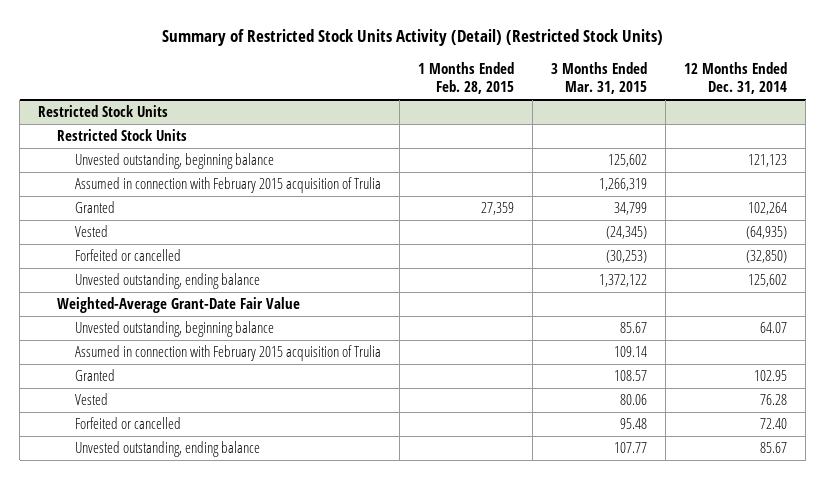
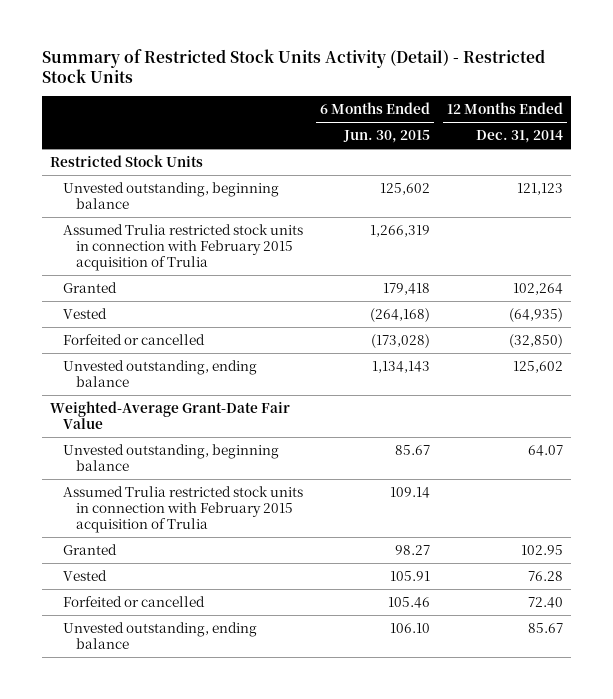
- Summary of Restricted Stock Units Activity (Detail) (Restricted Stock Units)
+ Summary of Restricted Stock Units Activity (Detail) - Restricted Stock Units
- | 1 Months Ended Feb. 28, 2015 | 3 Months Ended Mar. 31, 2015 | 12 Months Ended Dec. 31, 2014
+ | 6 Months Ended Jun. 30, 2015 | 12 Months Ended Dec. 31, 2014
- Restricted Stock Units
- Assumed in connection with February 2015 acquisition of Trulia | | 1,266,319 |
+ Assumed Trulia restricted stock units in connection with February 2015 acquisition of Trulia | 1,266,319 |
- Assumed in connection with February 2015 acquisition of Trulia | | 109.14 |
+ Assumed Trulia restricted stock units in connection with February 2015 acquisition of Trulia | 109.14 |

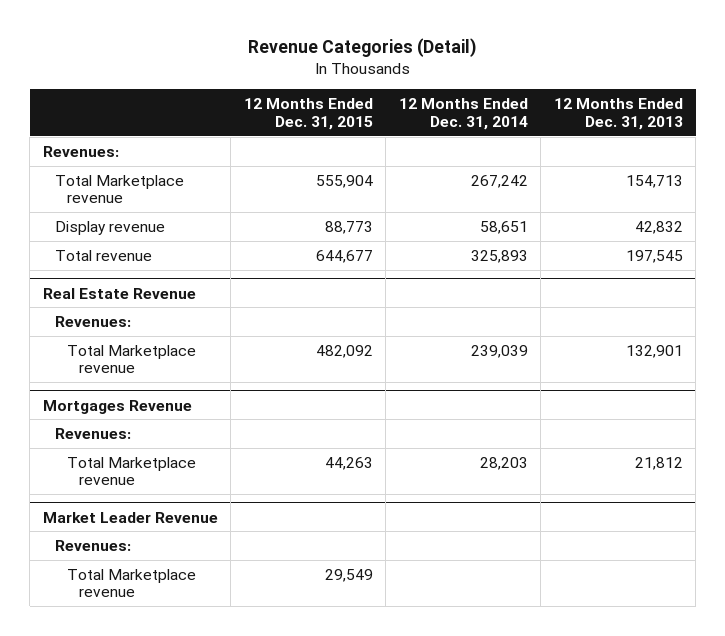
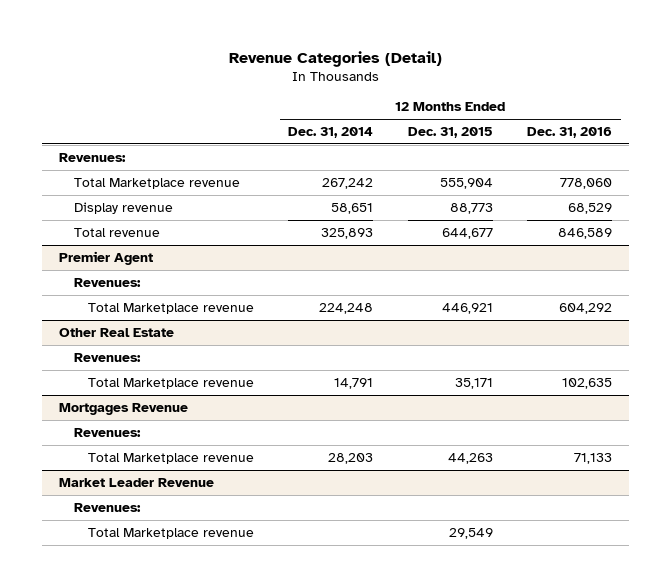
- | 12 Months Ended Dec. 31, 2015 | 12 Months Ended Dec. 31, 2014 | 12 Months Ended Dec. 31, 2013
+ | 12 Months Ended Dec. 31, 2014 | 12 Months Ended Dec. 31, 2015 | 12 Months Ended Dec. 31, 2016
- Real Estate Revenue
+ Premier Agent
- Total Marketplace revenue | 482,092 | 239,039 | 132,901
+ Total Marketplace revenue | 224,248 | 446,921 | 604,292
+ Other Real Estate
+ Revenues:
+ Total Marketplace revenue | 14,791 | 35,171 | 102,635

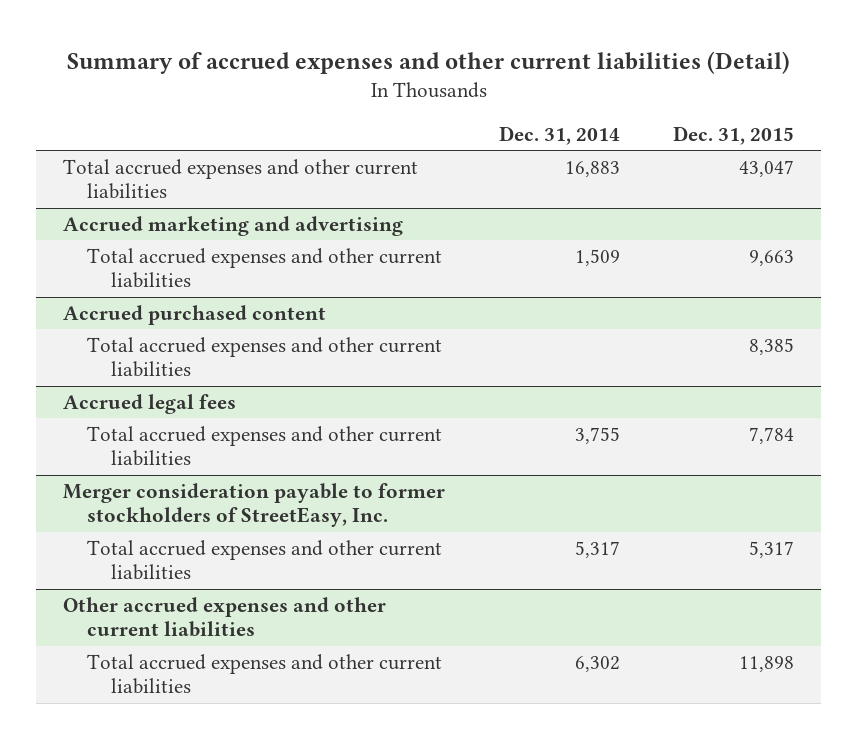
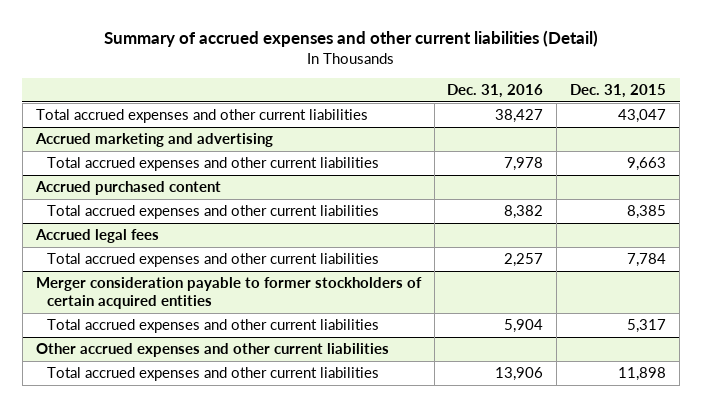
- | Dec. 31, 2014 | Dec. 31, 2015
+ | Dec. 31, 2016 | Dec. 31, 2015
- Merger consideration payable to former stockholders of StreetEasy, Inc.
+ Merger consideration payable to former stockholders of certain acquired entities

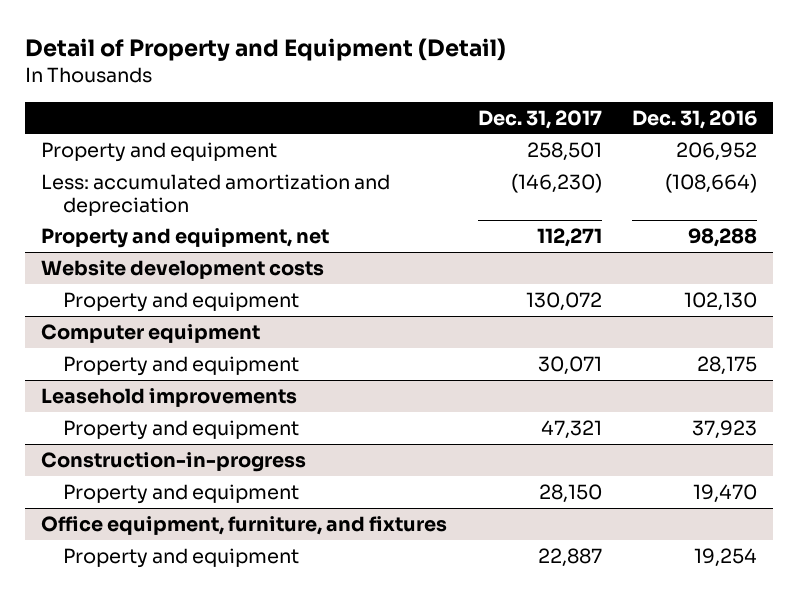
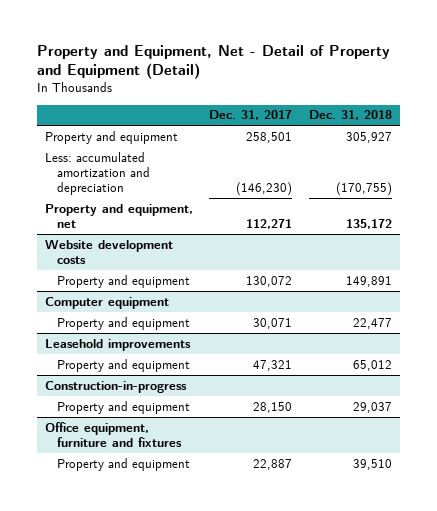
- Detail of Property and Equipment (Detail)
+ Property and Equipment, Net - Detail of Property and Equipment (Detail)
- | Dec. 31, 2017 | Dec. 31, 2016
+ | Dec. 31, 2017 | Dec. 31, 2018
- Office equipment, furniture, and fixtures
+ Office equipment, furniture and fixtures

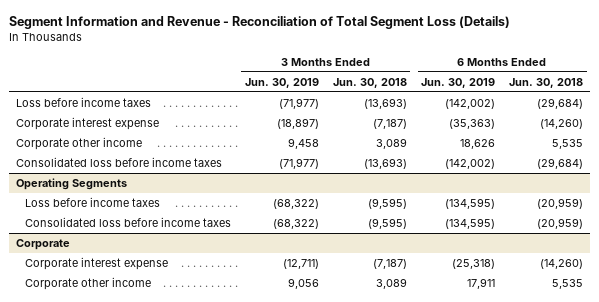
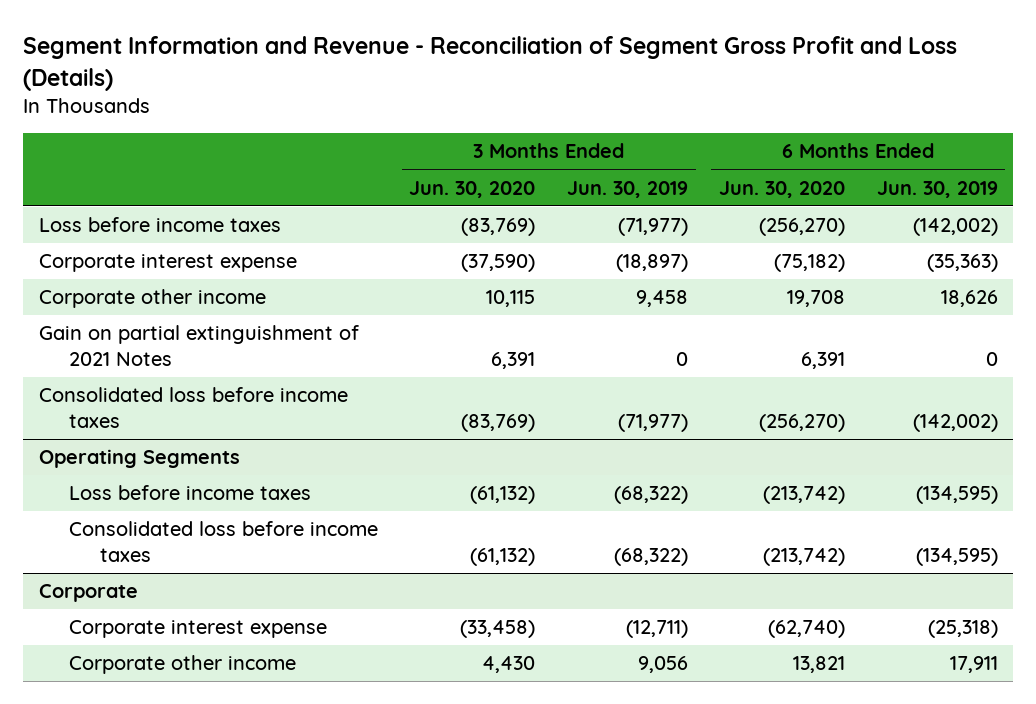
- Segment Information and Revenue - Reconciliation of Total Segment Loss (Details)
+ Segment Information and Revenue - Reconciliation of Segment Gross Profit and Loss (Details)
- | 3 Months Ended Jun. 30, 2019 | 3 Months Ended Jun. 30, 2018 | 6 Months Ended Jun. 30, 2019 | 6 Months Ended Jun. 30, 2018
+ | 3 Months Ended Jun. 30, 2020 | 3 Months Ended Jun. 30, 2019 | 6 Months Ended Jun. 30, 2020 | 6 Months Ended Jun. 30, 2019
+ Gain on partial extinguishment of 2021 Notes | 6,391 | 0 | 6,391 | 0

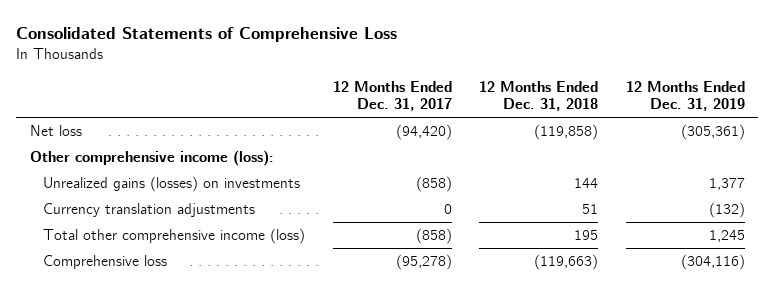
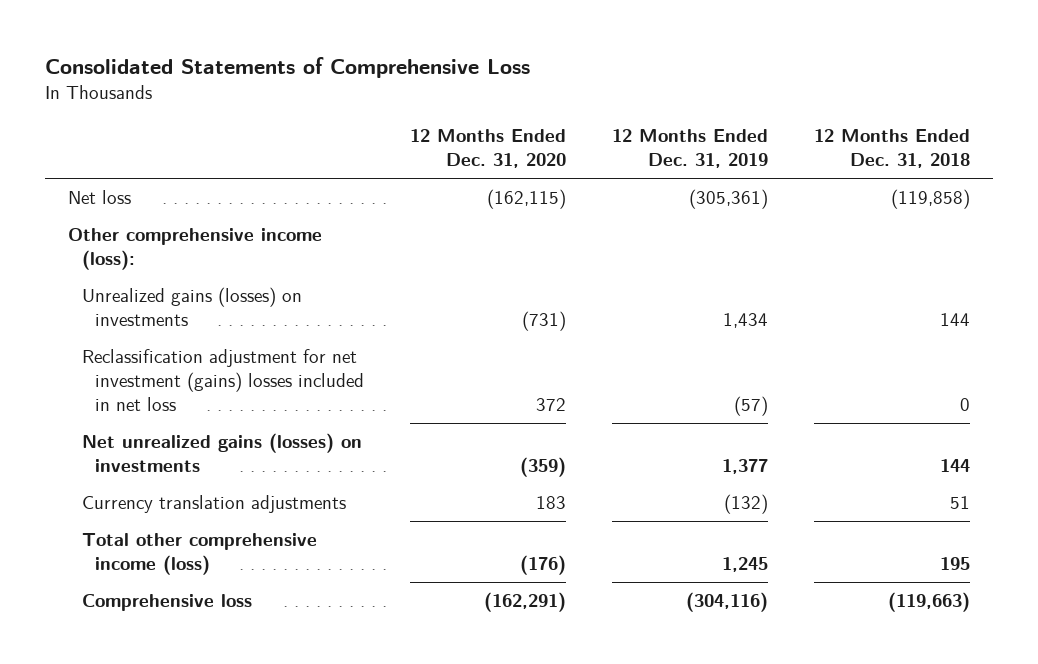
- | 12 Months Ended Dec. 31, 2017 | 12 Months Ended Dec. 31, 2018 | 12 Months Ended Dec. 31, 2019
+ | 12 Months Ended Dec. 31, 2020 | 12 Months Ended Dec. 31, 2019 | 12 Months Ended Dec. 31, 2018
- Unrealized gains (losses) on investments | (858) | 144 | 1,377
+ Unrealized gains (losses) on investments | (731) | 1,434 | 144
+ Reclassification adjustment for net investment (gains) losses included in net loss | 372 | (57) | 0
+ Net unrealized gains (losses) on investments | (359) | 1,377 | 144

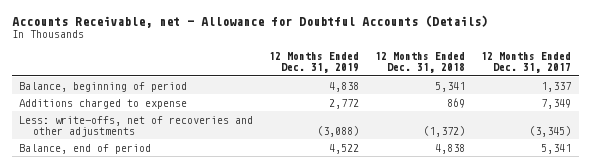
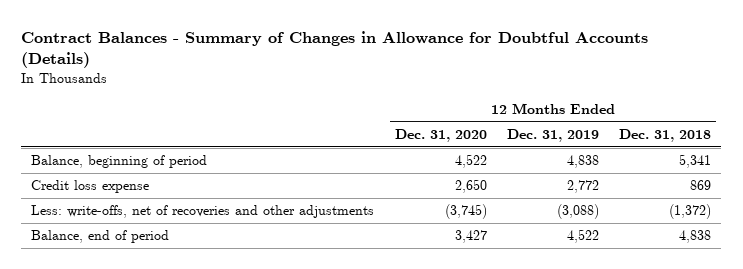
- Accounts Receivable, net - Allowance for Doubtful Accounts (Details)
+ Contract Balances - Summary of Changes in Allowance for Doubtful Accounts (Details)
- | 12 Months Ended Dec. 31, 2019 | 12 Months Ended Dec. 31, 2018 | 12 Months Ended Dec. 31, 2017
+ | 12 Months Ended Dec. 31, 2020 | 12 Months Ended Dec. 31, 2019 | 12 Months Ended Dec. 31, 2018
- Additions charged to expense | 2,772 | 869 | 7,349
+ Credit loss expense | 2,650 | 2,772 | 869

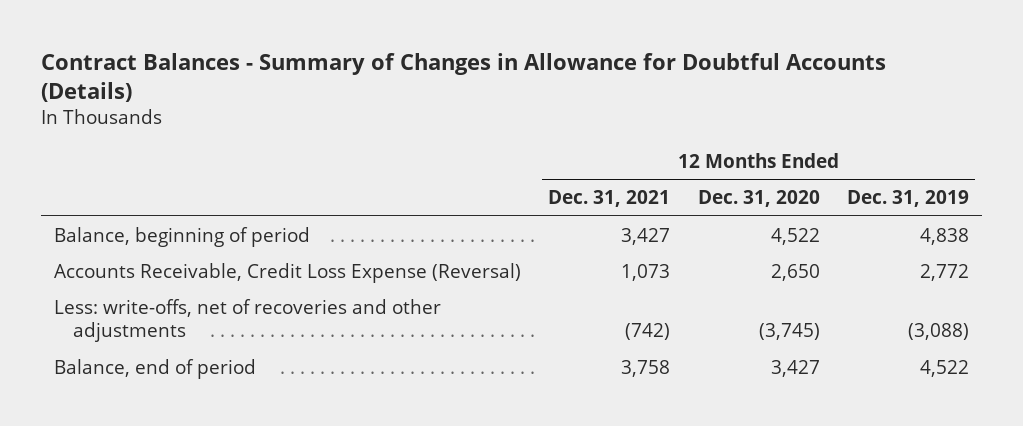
- | 12 Months Ended Dec. 31, 2020 | 12 Months Ended Dec. 31, 2019 | 12 Months Ended Dec. 31, 2018
+ | 12 Months Ended Dec. 31, 2021 | 12 Months Ended Dec. 31, 2020 | 12 Months Ended Dec. 31, 2019
- Credit loss expense | 2,650 | 2,772 | 869
+ Accounts Receivable, Credit Loss Expense (Reversal) | 1,073 | 2,650 | 2,772

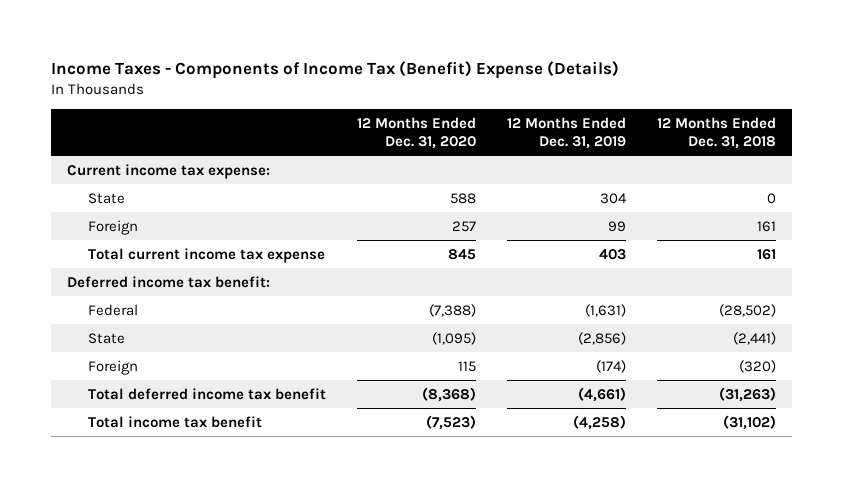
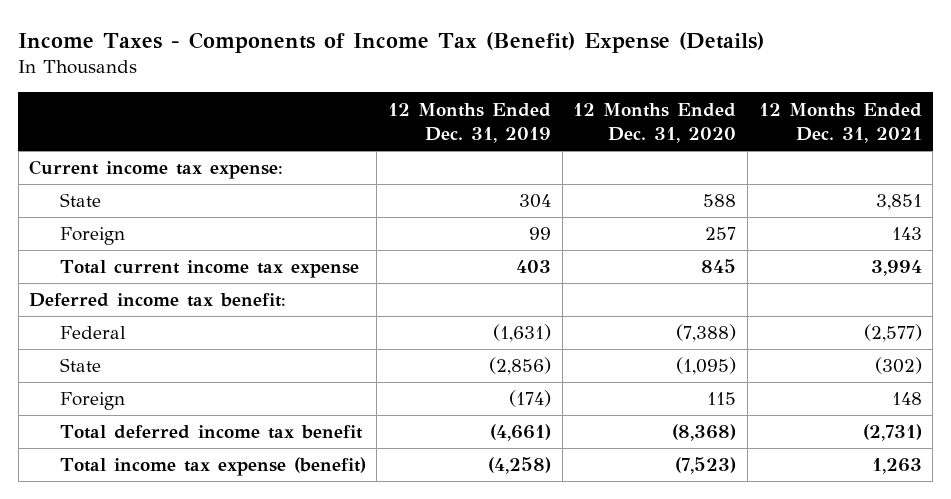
- | 12 Months Ended Dec. 31, 2020 | 12 Months Ended Dec. 31, 2019 | 12 Months Ended Dec. 31, 2018
+ | 12 Months Ended Dec. 31, 2019 | 12 Months Ended Dec. 31, 2020 | 12 Months Ended Dec. 31, 2021
- Total income tax benefit | (7,523) | (4,258) | (31,102)
+ Total income tax expense (benefit) | (4,258) | (7,523) | 1,263

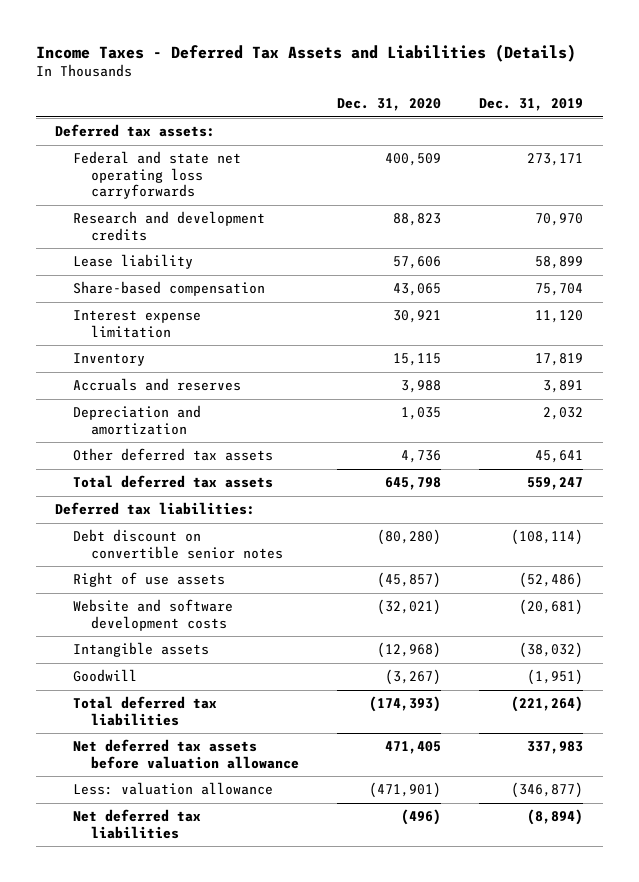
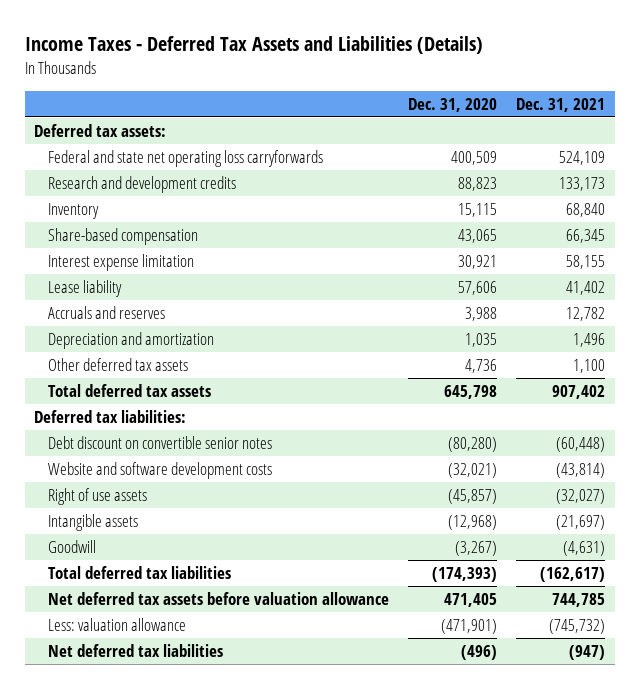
- | Dec. 31, 2020 | Dec. 31, 2019
+ | Dec. 31, 2020 | Dec. 31, 2021
moved up: Inventory | 15,115 | 68,840
moved down: Lease liability | 57,606 | 41,402
moved down: Right of use assets | (45,857) | (32,027)

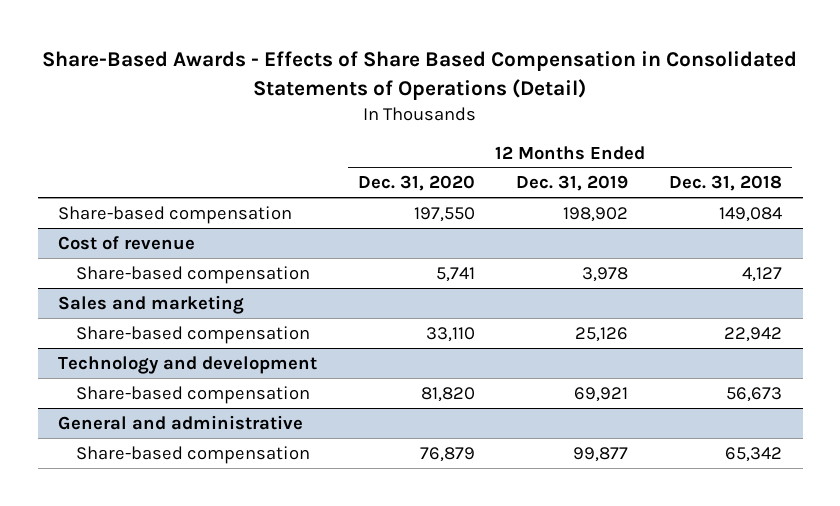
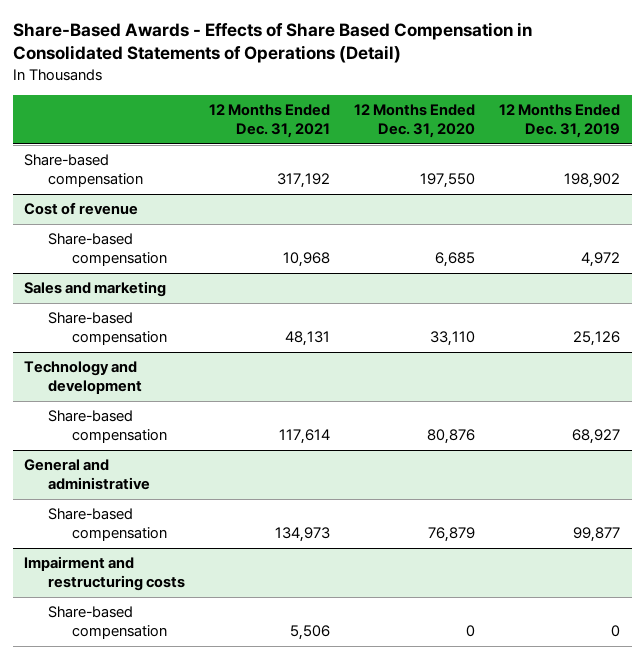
- | 12 Months Ended Dec. 31, 2020 | 12 Months Ended Dec. 31, 2019 | 12 Months Ended Dec. 31, 2018
+ | 12 Months Ended Dec. 31, 2021 | 12 Months Ended Dec. 31, 2020 | 12 Months Ended Dec. 31, 2019
@ Cost of revenue
- Share-based compensation | 5,741 | 3,978 | 4,127
+ Share-based compensation | 10,968 | 6,685 | 4,972
@ Technology and development
- Share-based compensation | 81,820 | 69,921 | 56,673
+ Share-based compensation | 117,614 | 80,876 | 68,927
+ Impairment and restructuring costs
+ Share-based compensation | 5,506 | 0 | 0

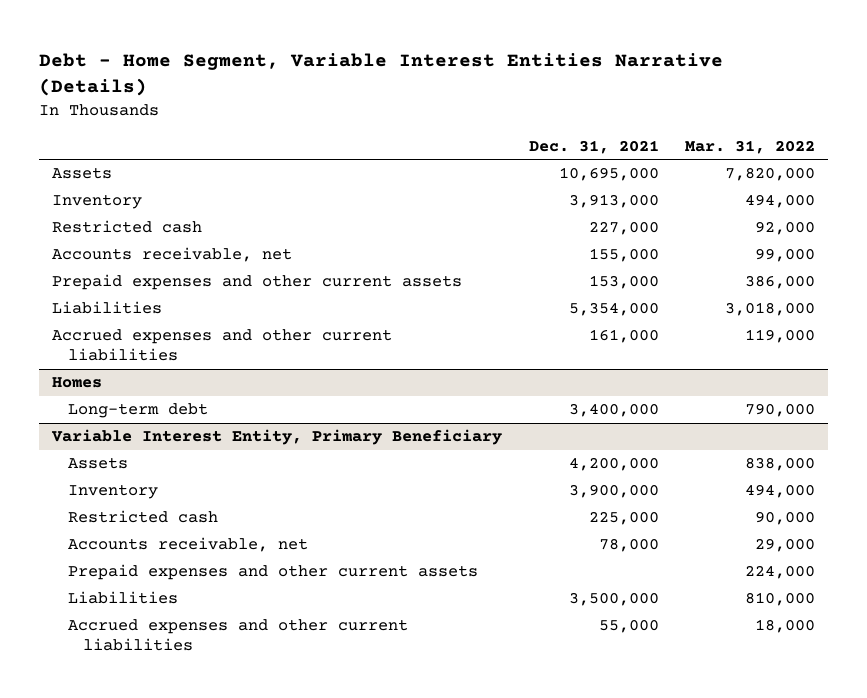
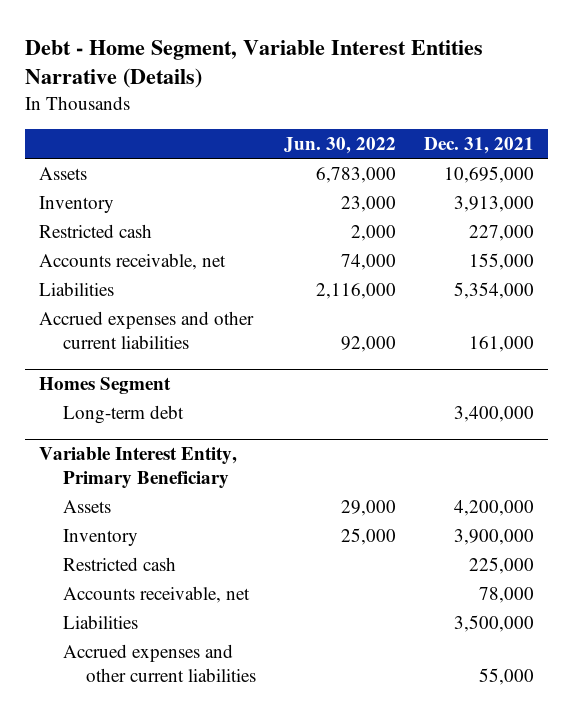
- | Dec. 31, 2021 | Mar. 31, 2022
+ | Jun. 30, 2022 | Dec. 31, 2021
- Prepaid expenses and other current assets | 153,000 | 386,000
- Homes
+ Homes Segment
@ Variable Interest Entity, Primary Beneficiary
- Prepaid expenses and other current assets | | 224,000

